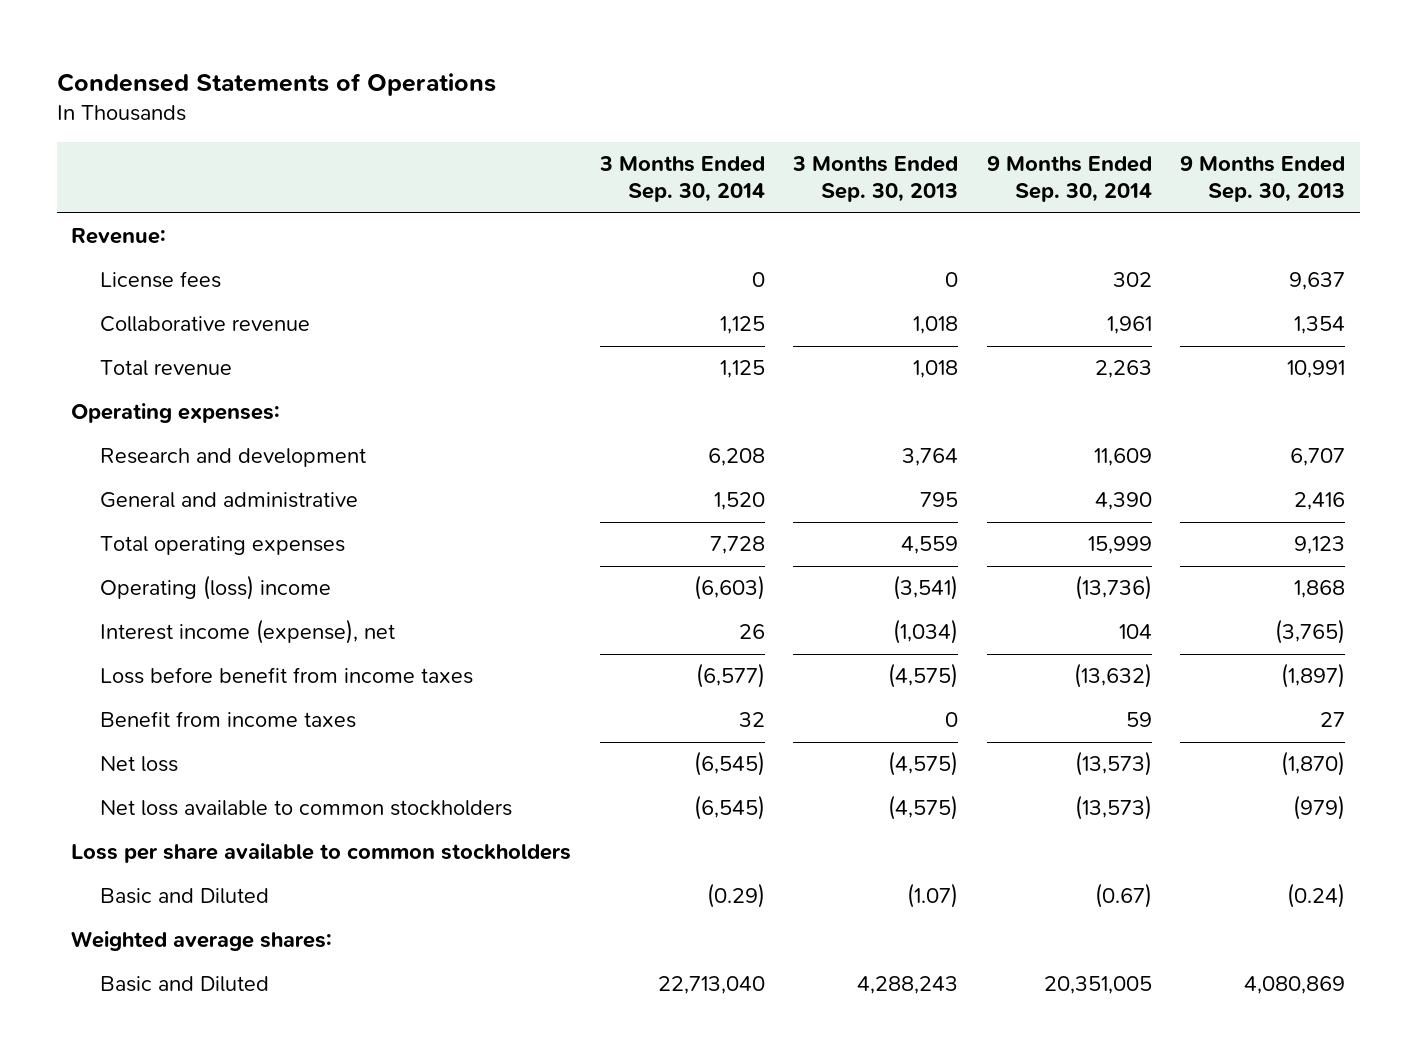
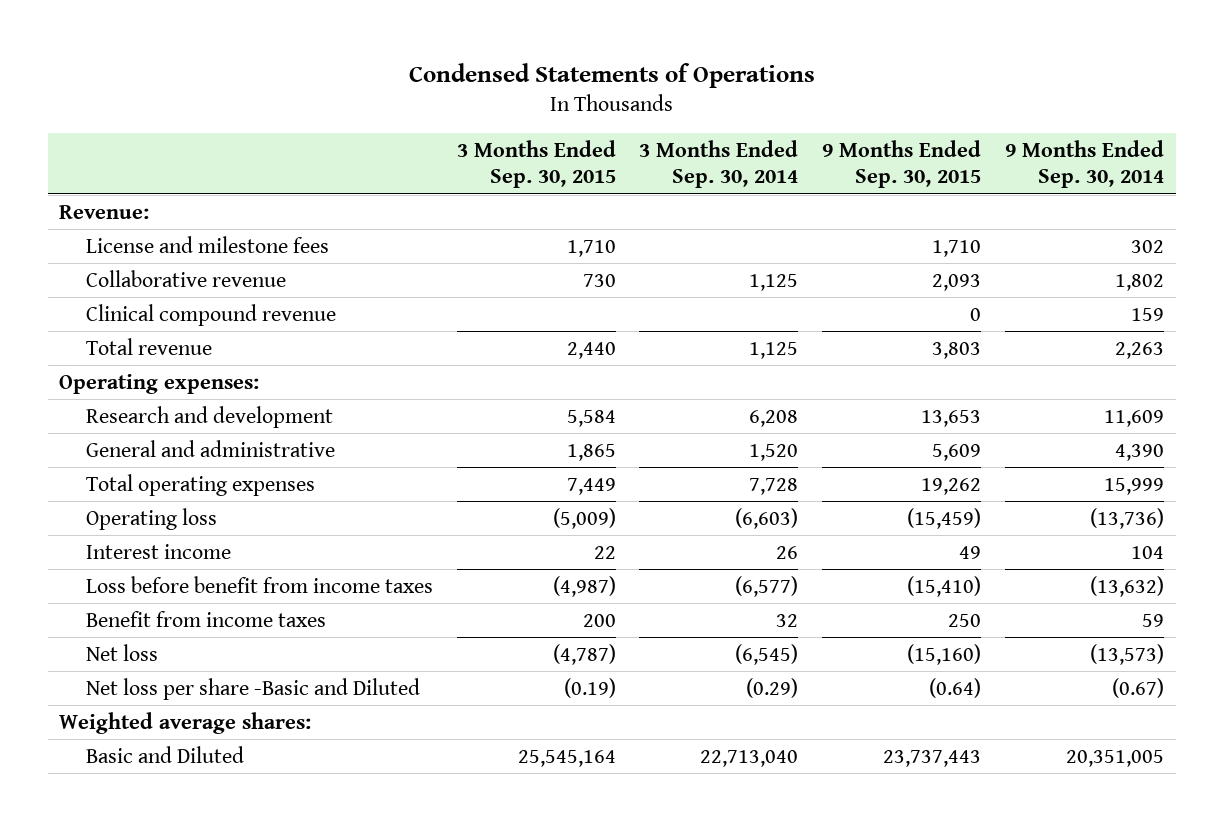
- | 3 Months Ended Sep. 30, 2014 | 3 Months Ended Sep. 30, 2013 | 9 Months Ended Sep. 30, 2014 | 9 Months Ended Sep. 30, 2013
+ | 3 Months Ended Sep. 30, 2015 | 3 Months Ended Sep. 30, 2014 | 9 Months Ended Sep. 30, 2015 | 9 Months Ended Sep. 30, 2014
- License fees | 0 | 0 | 302 | 9,637
- Collaborative revenue | 1,125 | 1,018 | 1,961 | 1,354
+ License and milestone fees | 1,710 | | 1,710 | 302
+ Collaborative revenue | 730 | 1,125 | 2,093 | 1,802
+ Clinical compound revenue | | | 0 | 159
- Operating (loss) income | (6,603) | (3,541) | (13,736) | 1,868
- Interest income (expense), net | 26 | (1,034) | 104 | (3,765)
+ Operating loss | (5,009) | (6,603) | (15,459) | (13,736)
+ Interest income | 22 | 26 | 49 | 104
- Net loss available to common stockholders | (6,545) | (4,575) | (13,573) | (979)
- Loss per share available to common stockholders
- Basic and Diluted | (0.29) | (1.07) | (0.67) | (0.24)
+ Net loss per share -Basic and Diluted | (0.19) | (0.29) | (0.64) | (0.67)

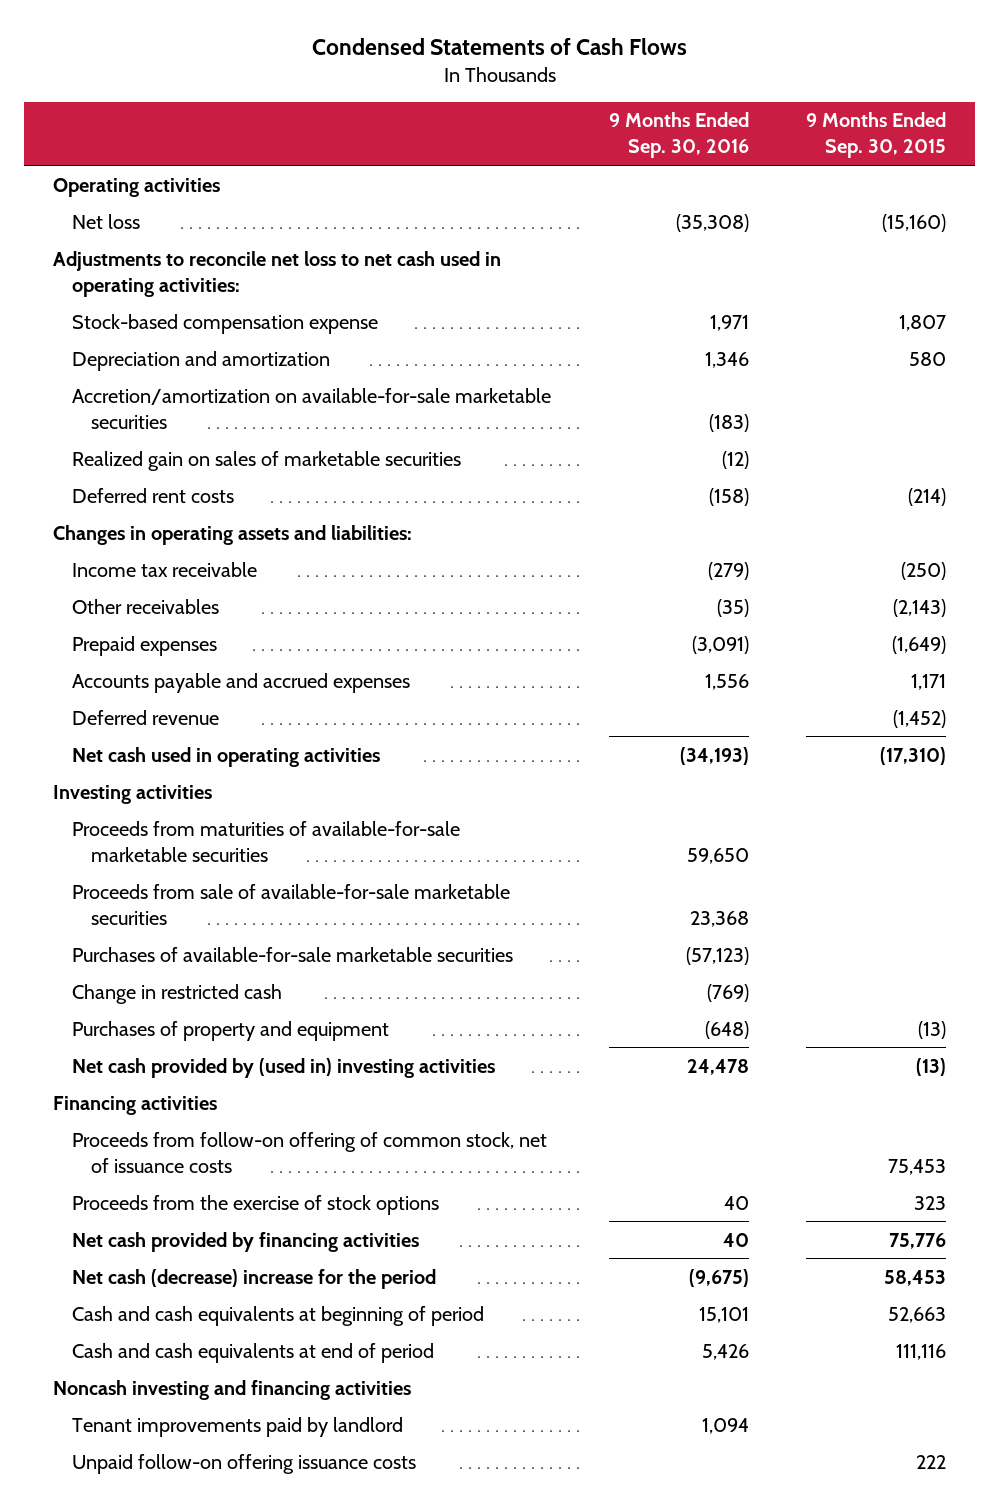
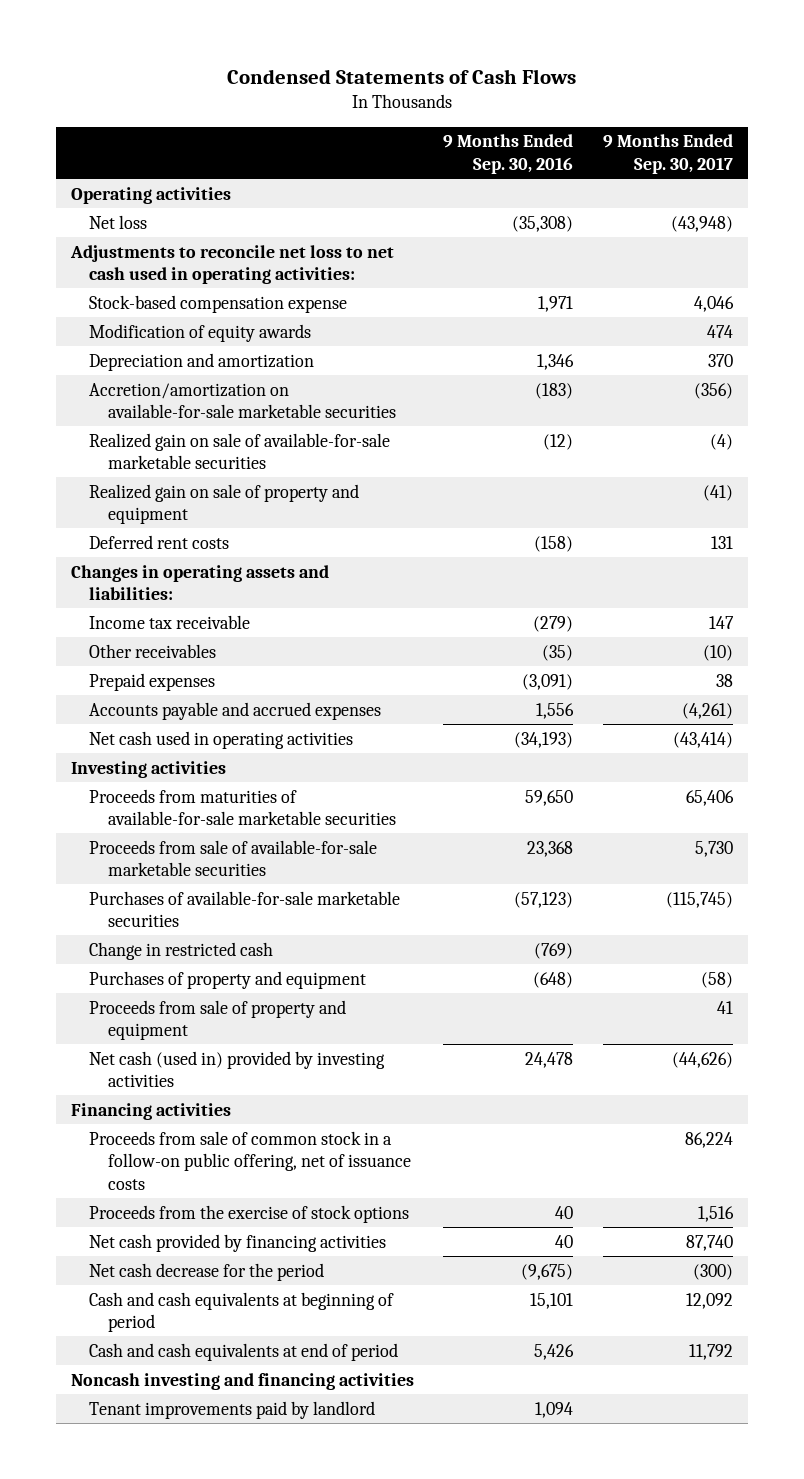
- | 9 Months Ended Sep. 30, 2016 | 9 Months Ended Sep. 30, 2015
+ | 9 Months Ended Sep. 30, 2016 | 9 Months Ended Sep. 30, 2017
+ Modification of equity awards | | 474
- Realized gain on sales of marketable securities | (12) |
+ Realized gain on sale of available-for-sale marketable securities | (12) | (4)
+ Realized gain on sale of property and equipment | | (41)
- Deferred revenue | | (1,452)
- Net cash provided by (used in) investing activities | 24,478 | (13)
+ Proceeds from sale of property and equipment | | 41
+ Net cash (used in) provided by investing activities | 24,478 | (44,626)
- Proceeds from follow-on offering of common stock, net of issuance costs | | 75,453
+ Proceeds from sale of common stock in a follow-on public offering, net of issuance costs | | 86,224
- Net cash (decrease) increase for the period | (9,675) | 58,453
+ Net cash decrease for the period | (9,675) | (300)
- Unpaid follow-on offering issuance costs | | 222

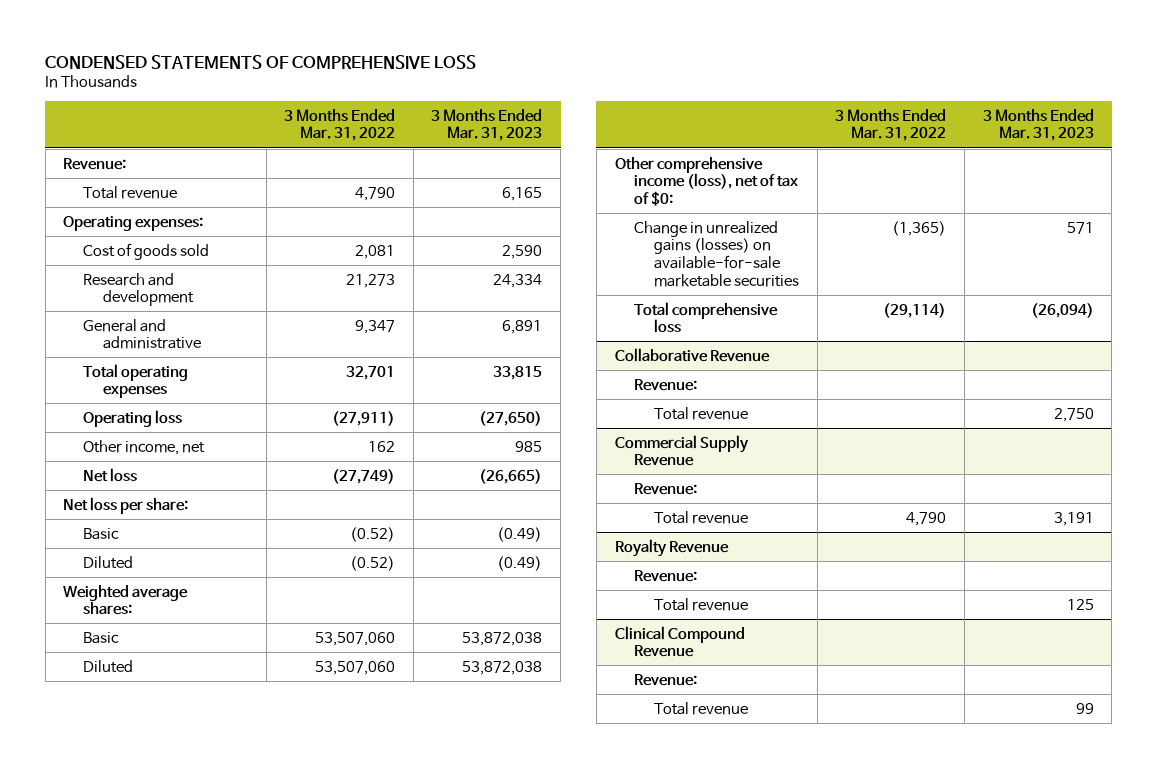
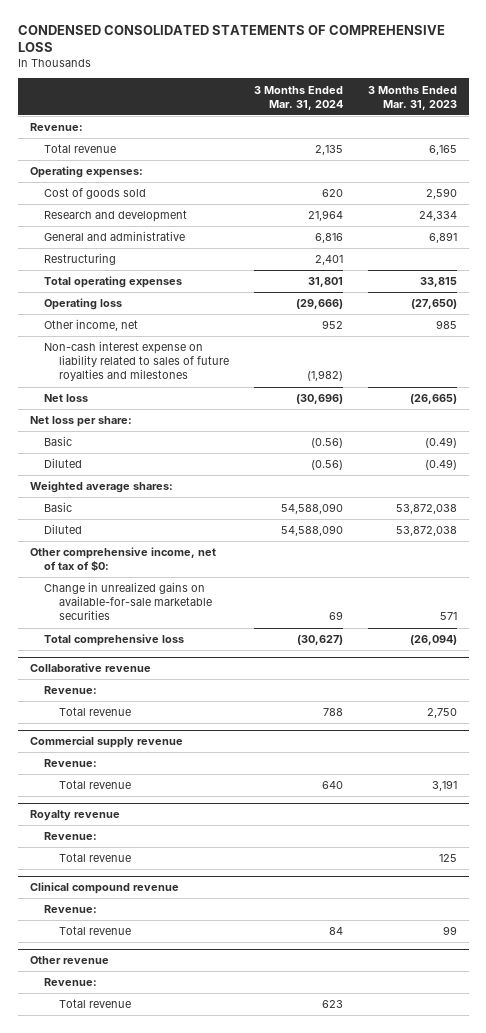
- CONDENSED STATEMENTS OF COMPREHENSIVE LOSS
+ CONDENSED CONSOLIDATED STATEMENTS OF COMPREHENSIVE LOSS
- | 3 Months Ended Mar. 31, 2022 | 3 Months Ended Mar. 31, 2023
+ | 3 Months Ended Mar. 31, 2024 | 3 Months Ended Mar. 31, 2023
+ Restructuring | 2,401 |
+ Non-cash interest expense on liability related to sales of future royalties and milestones | (1,982) |
- Other comprehensive income (loss), net of tax of $0:
- Change in unrealized gains (losses) on available-for-sale marketable securities | (1,365) | 571
+ Other comprehensive income, net of tax of $0:
+ Change in unrealized gains on available-for-sale marketable securities | 69 | 571
- Collaborative Revenue
+ Collaborative revenue
- Commercial Supply Revenue
+ Commercial supply revenue
- Royalty Revenue
+ Royalty revenue
- Clinical Compound Revenue
+ Clinical compound revenue
+ Other revenue
+ Revenue:
+ Total revenue | 623 |

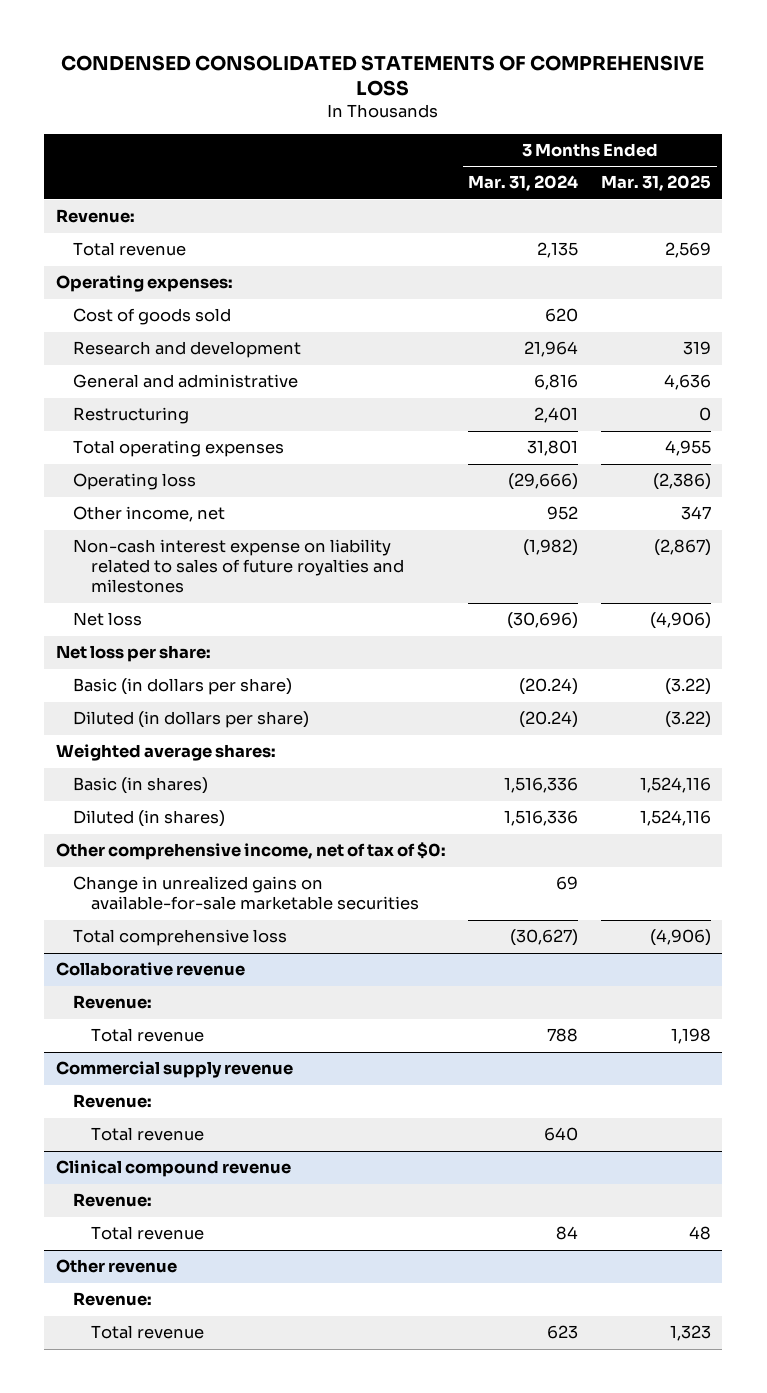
- | 3 Months Ended Mar. 31, 2024 | 3 Months Ended Mar. 31, 2023
+ | 3 Months Ended Mar. 31, 2024 | 3 Months Ended Mar. 31, 2025
- Basic | (0.56) | (0.49)
- Diluted | (0.56) | (0.49)
+ Basic (in dollars per share) | (20.24) | (3.22)
+ Diluted (in dollars per share) | (20.24) | (3.22)
- Basic | 54,588,090 | 53,872,038
- Diluted | 54,588,090 | 53,872,038
+ Basic (in shares) | 1,516,336 | 1,524,116
+ Diluted (in shares) | 1,516,336 | 1,524,116
- Royalty revenue
- Revenue:
- Total revenue | | 125

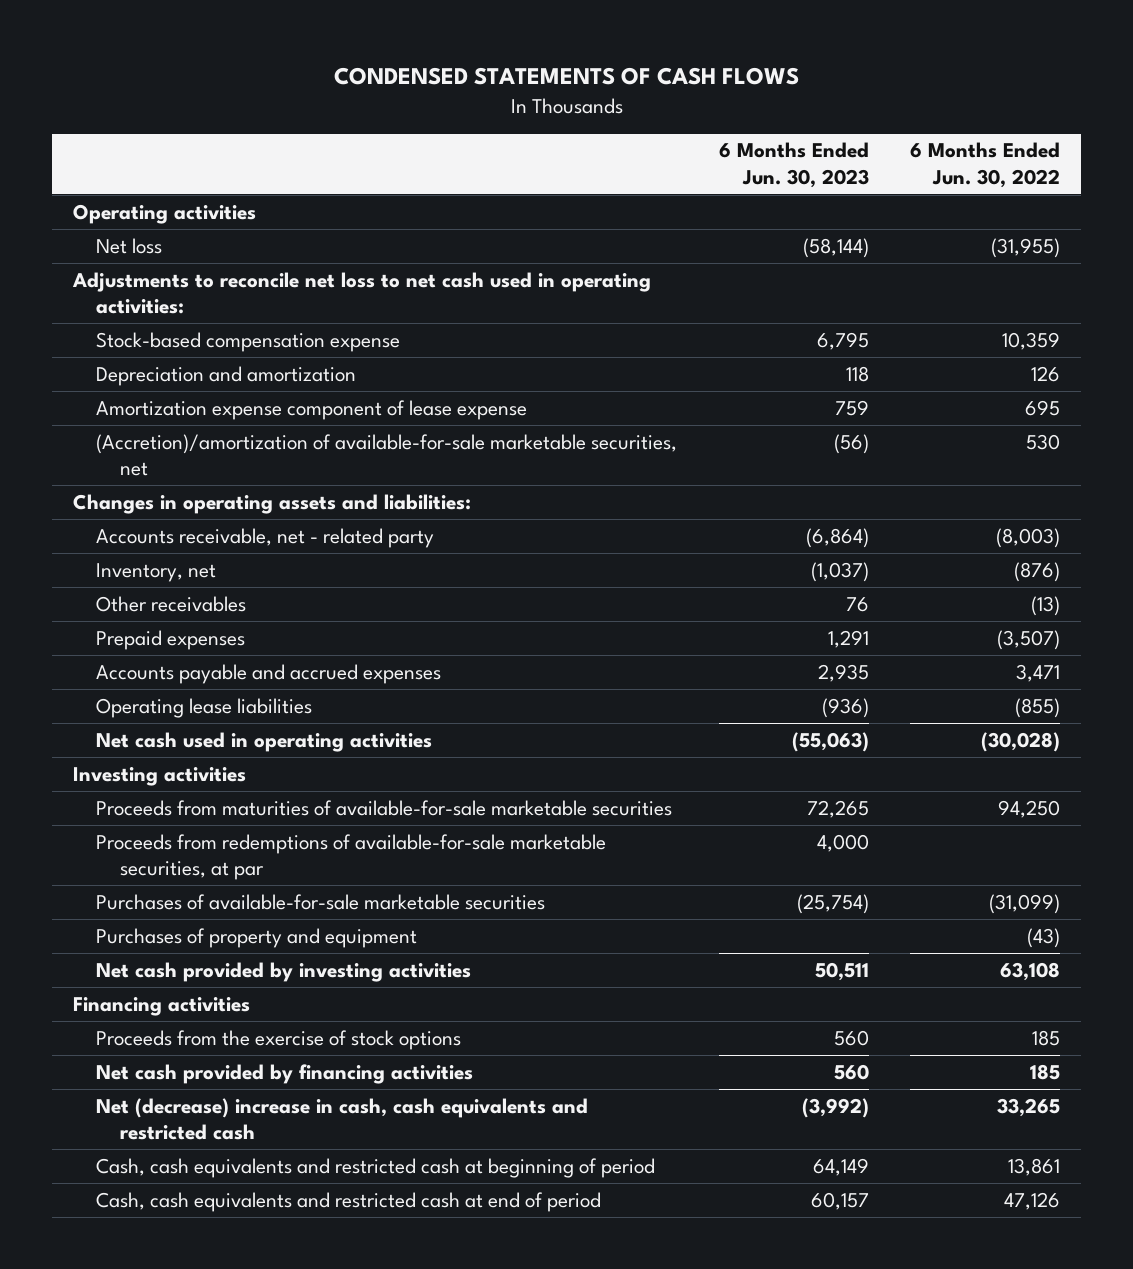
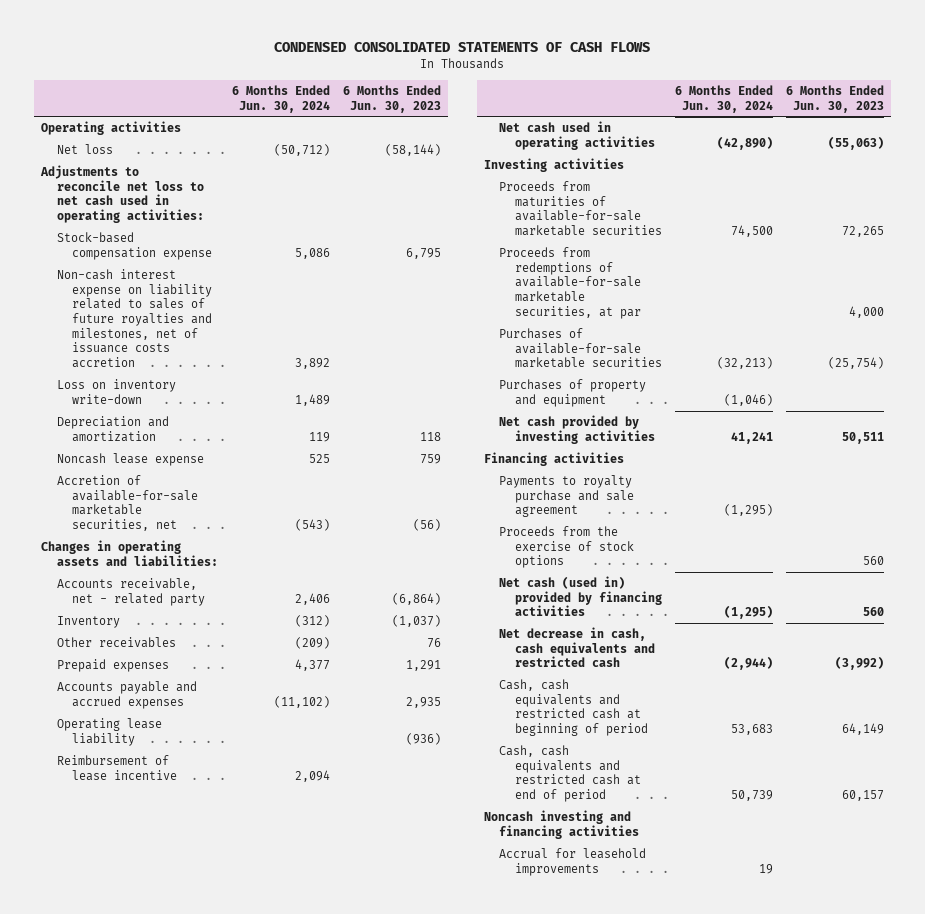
- CONDENSED STATEMENTS OF CASH FLOWS
+ CONDENSED CONSOLIDATED STATEMENTS OF CASH FLOWS
- | 6 Months Ended Jun. 30, 2023 | 6 Months Ended Jun. 30, 2022
+ | 6 Months Ended Jun. 30, 2024 | 6 Months Ended Jun. 30, 2023
+ Non-cash interest expense on liability related to sales of future royalties and milestones, net of issuance costs accretion | 3,892 |
+ Loss on inventory write-down | 1,489 |
- Amortization expense component of lease expense | 759 | 695
- (Accretion)/amortization of available-for-sale marketable securities, net | (56) | 530
+ Noncash lease expense | 525 | 759
+ Accretion of available-for-sale marketable securities, net | (543) | (56)
- Inventory, net | (1,037) | (876)
+ Inventory | (312) | (1,037)
- Operating lease liabilities | (936) | (855)
+ Operating lease liability | | (936)
+ Reimbursement of lease incentive | 2,094 |
+ Payments to royalty purchase and sale agreement | (1,295) |
- Net cash provided by financing activities | 560 | 185
- Net (decrease) increase in cash, cash equivalents and restricted cash | (3,992) | 33,265
+ Net cash (used in) provided by financing activities | (1,295) | 560
+ Net decrease in cash, cash equivalents and restricted cash | (2,944) | (3,992)
+ Noncash investing and financing activities
+ Accrual for leasehold improvements | 19 |

